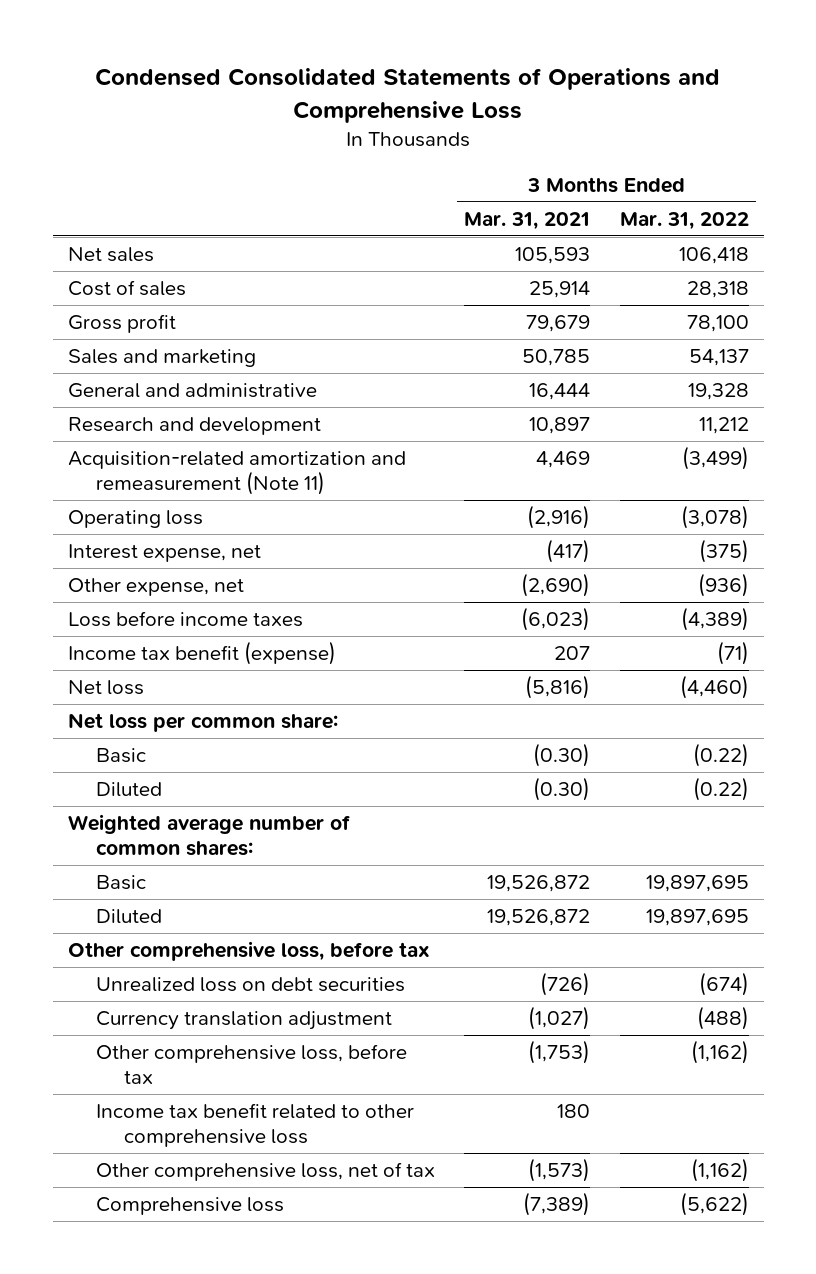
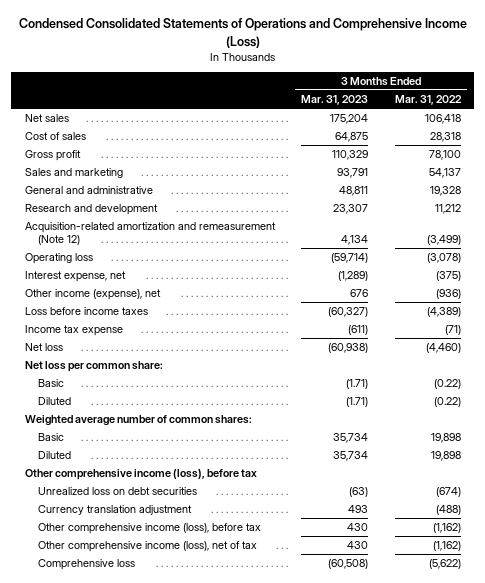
- Condensed Consolidated Statements of Operations and Comprehensive Loss
+ Condensed Consolidated Statements of Operations and Comprehensive Income (Loss)
- | 3 Months Ended Mar. 31, 2021 | 3 Months Ended Mar. 31, 2022
+ | 3 Months Ended Mar. 31, 2023 | 3 Months Ended Mar. 31, 2022
- Acquisition-related amortization and remeasurement (Note 11) | 4,469 | (3,499)
+ Acquisition-related amortization and remeasurement (Note 12) | 4,134 | (3,499)
- Other expense, net | (2,690) | (936)
+ Other income (expense), net | 676 | (936)
- Income tax benefit (expense) | 207 | (71)
+ Income tax expense | (611) | (71)
- Basic | 19,526,872 | 19,897,695
- Diluted | 19,526,872 | 19,897,695
- Other comprehensive loss, before tax
+ Basic | 35,734 | 19,898
+ Diluted | 35,734 | 19,898
+ Other comprehensive income (loss), before tax
- Other comprehensive loss, before tax | (1,753) | (1,162)
- Income tax benefit related to other comprehensive loss | 180 |
- Other comprehensive loss, net of tax | (1,573) | (1,162)
+ Other comprehensive income (loss), before tax | 430 | (1,162)
+ Other comprehensive income (loss), net of tax | 430 | (1,162)

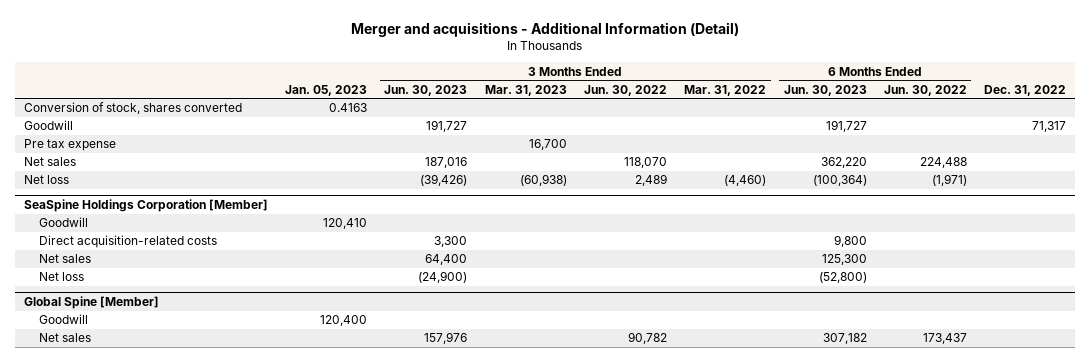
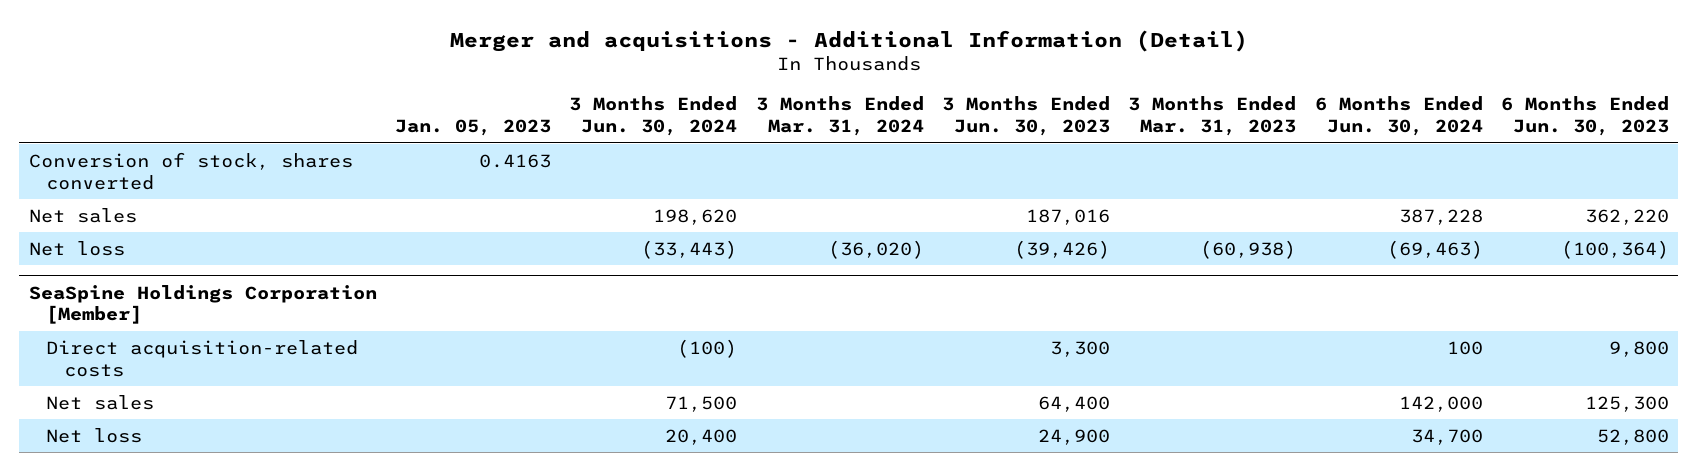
- | Jan. 05, 2023 | 3 Months Ended Jun. 30, 2023 | 3 Months Ended Mar. 31, 2023 | 3 Months Ended Jun. 30, 2022 | 3 Months Ended Mar. 31, 2022 | 6 Months Ended Jun. 30, 2023 | 6 Months Ended Jun. 30, 2022 | Dec. 31, 2022
+ | Jan. 05, 2023 | 3 Months Ended Jun. 30, 2024 | 3 Months Ended Mar. 31, 2024 | 3 Months Ended Jun. 30, 2023 | 3 Months Ended Mar. 31, 2023 | 6 Months Ended Jun. 30, 2024 | 6 Months Ended Jun. 30, 2023
- Goodwill | | 191,727 | | | | 191,727 | | 71,317
- Pre tax expense | | | 16,700 | | | | |
@ SeaSpine Holdings Corporation [Member]
- Goodwill | 120,410 | | | | | | |
- Net loss | | (24,900) | | | | (52,800) | |
- Global Spine [Member]
- Goodwill | 120,400 | | | | | | |
- Net sales | | 157,976 | | 90,782 | | 307,182 | 173,437 |
@ SeaSpine Holdings Corporation [Member]
+ Net loss | | 20,400 | | 24,900 | | 34,700 | 52,800

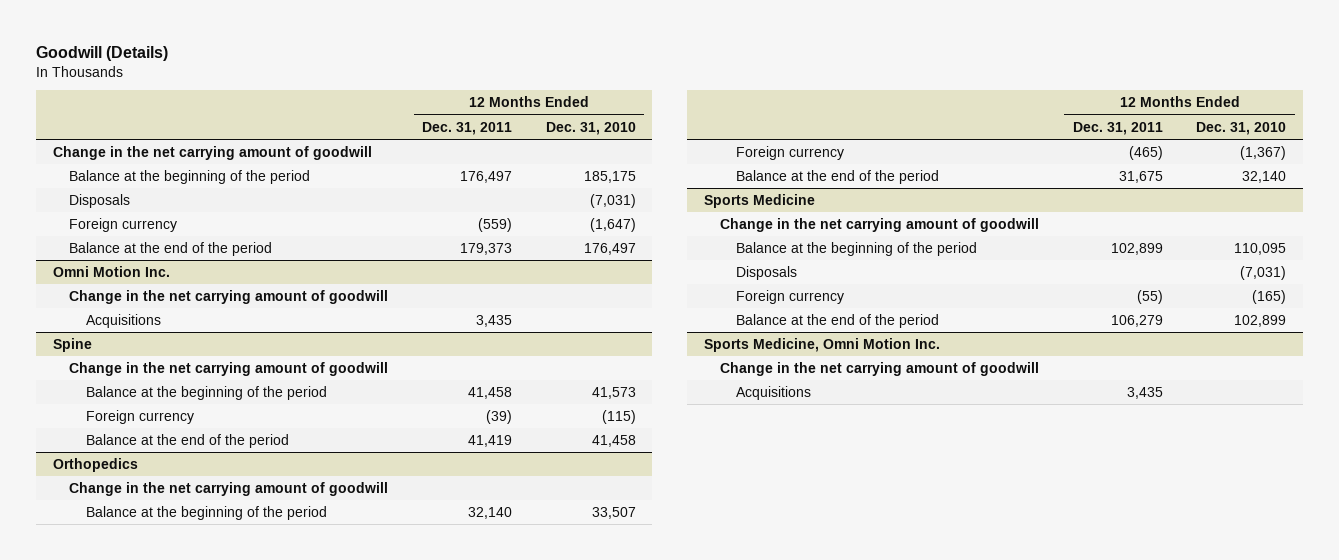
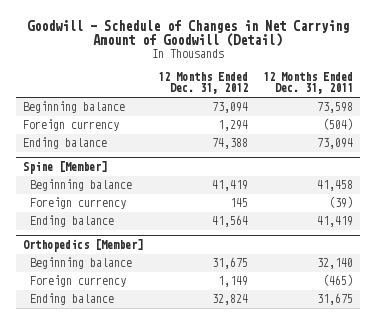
- Goodwill (Details)
+ Goodwill - Schedule of Changes in Net Carrying Amount of Goodwill (Detail)
- | 12 Months Ended Dec. 31, 2011 | 12 Months Ended Dec. 31, 2010
+ | 12 Months Ended Dec. 31, 2012 | 12 Months Ended Dec. 31, 2011
- Change in the net carrying amount of goodwill
- Balance at the beginning of the period | 176,497 | 185,175
- Disposals | | (7,031)
- Foreign currency | (559) | (1,647)
- Balance at the end of the period | 179,373 | 176,497
- Omni Motion Inc.
- Change in the net carrying amount of goodwill
- Acquisitions | 3,435 |
- Spine
- Change in the net carrying amount of goodwill
- Balance at the beginning of the period | 41,458 | 41,573
+ Beginning balance | 73,094 | 73,598
+ Foreign currency | 1,294 | (504)
+ Ending balance | 74,388 | 73,094
+ Spine [Member]
+ Beginning balance | 41,419 | 41,458
- Balance at the end of the period | 41,419 | 41,458
- Orthopedics
- Change in the net carrying amount of goodwill
- Balance at the beginning of the period | 32,140 | 33,507
+ Ending balance | 41,564 | 41,419
+ Orthopedics [Member]
+ Beginning balance | 31,675 | 32,140
- Balance at the end of the period | 31,675 | 32,140
- Sports Medicine
- Change in the net carrying amount of goodwill
- Balance at the beginning of the period | 102,899 | 110,095
- Disposals | | (7,031)
- Foreign currency | (55) | (165)
- Balance at the end of the period | 106,279 | 102,899
- Sports Medicine, Omni Motion Inc.
- Change in the net carrying amount of goodwill
- Acquisitions | 3,435 |
+ Ending balance | 32,824 | 31,675

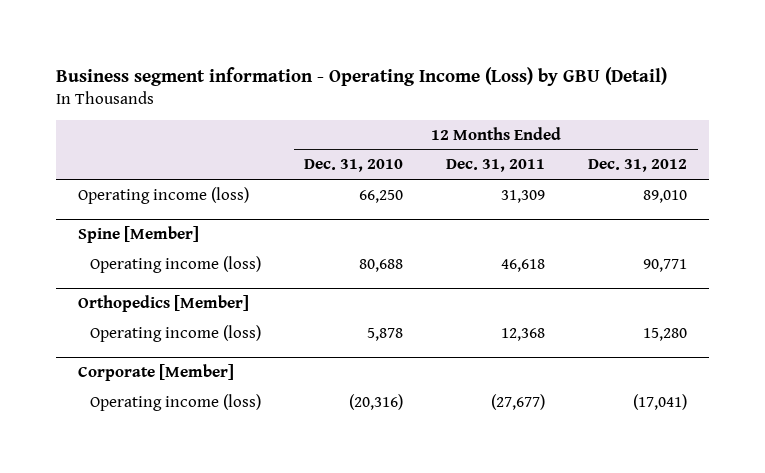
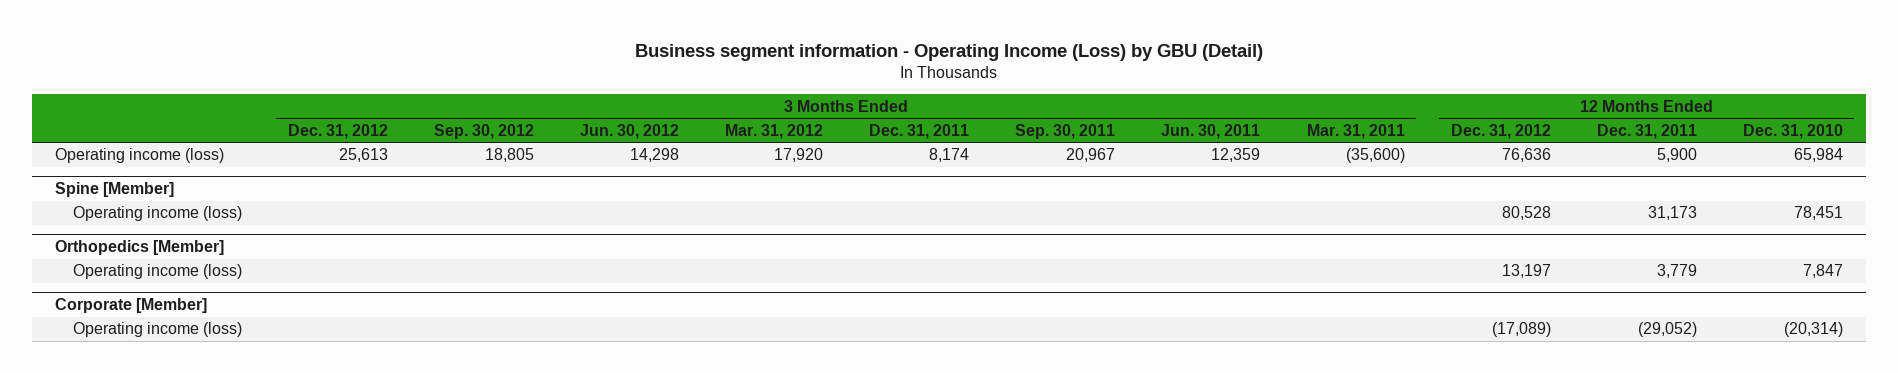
- | 12 Months Ended Dec. 31, 2010 | 12 Months Ended Dec. 31, 2011 | 12 Months Ended Dec. 31, 2012
+ | 3 Months Ended Dec. 31, 2012 | 3 Months Ended Sep. 30, 2012 | 3 Months Ended Jun. 30, 2012 | 3 Months Ended Mar. 31, 2012 | 3 Months Ended Dec. 31, 2011 | 3 Months Ended Sep. 30, 2011 | 3 Months Ended Jun. 30, 2011 | 3 Months Ended Mar. 31, 2011 | 12 Months Ended Dec. 31, 2012 | 12 Months Ended Dec. 31, 2011 | 12 Months Ended Dec. 31, 2010
- Operating income (loss) | 66,250 | 31,309 | 89,010
+ Operating income (loss) | 25,613 | 18,805 | 14,298 | 17,920 | 8,174 | 20,967 | 12,359 | (35,600) | 76,636 | 5,900 | 65,984
@ Spine [Member]
- Operating income (loss) | 80,688 | 46,618 | 90,771
+ Operating income (loss) | | | | | | | | | 80,528 | 31,173 | 78,451
@ Orthopedics [Member]
- Operating income (loss) | 5,878 | 12,368 | 15,280
+ Operating income (loss) | | | | | | | | | 13,197 | 3,779 | 7,847
@ Corporate [Member]
- Operating income (loss) | (20,316) | (27,677) | (17,041)
+ Operating income (loss) | | | | | | | | | (17,089) | (29,052) | (20,314)

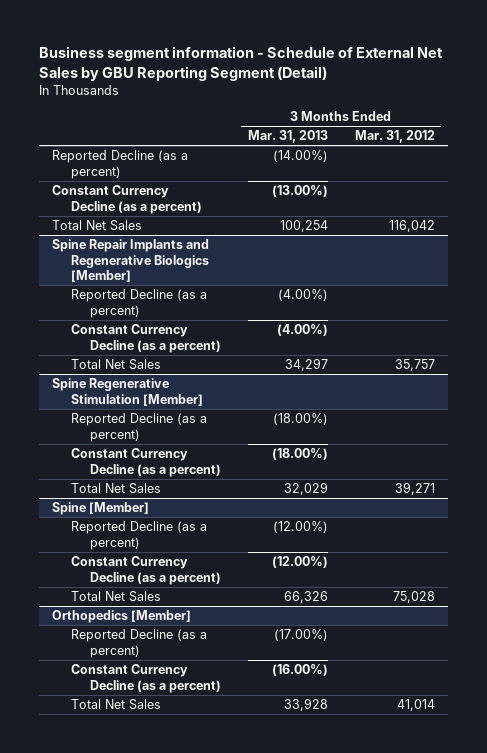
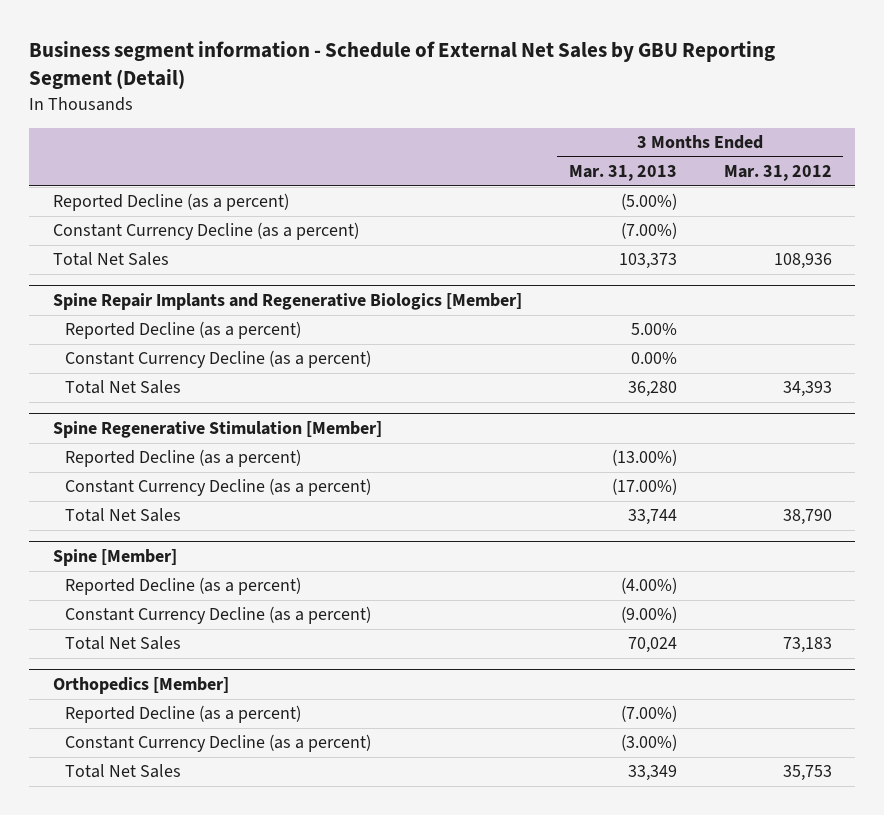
- Reported Decline (as a percent) | (14.00%) |
- Constant Currency Decline (as a percent) | (13.00%) |
- Total Net Sales | 100,254 | 116,042
+ Reported Decline (as a percent) | (5.00%) |
+ Constant Currency Decline (as a percent) | (7.00%) |
+ Total Net Sales | 103,373 | 108,936
@ Spine Repair Implants and Regenerative Biologics [Member]
- Reported Decline (as a percent) | (4.00%) |
- Constant Currency Decline (as a percent) | (4.00%) |
- Total Net Sales | 34,297 | 35,757
+ Reported Decline (as a percent) | 5.00% |
+ Constant Currency Decline (as a percent) | 0.00% |
+ Total Net Sales | 36,280 | 34,393
@ Spine Regenerative Stimulation [Member]
- Reported Decline (as a percent) | (18.00%) |
- Constant Currency Decline (as a percent) | (18.00%) |
- Total Net Sales | 32,029 | 39,271
+ Reported Decline (as a percent) | (13.00%) |
+ Constant Currency Decline (as a percent) | (17.00%) |
+ Total Net Sales | 33,744 | 38,790
@ Spine [Member]
- Reported Decline (as a percent) | (12.00%) |
- Constant Currency Decline (as a percent) | (12.00%) |
- Total Net Sales | 66,326 | 75,028
+ Reported Decline (as a percent) | (4.00%) |
+ Constant Currency Decline (as a percent) | (9.00%) |
+ Total Net Sales | 70,024 | 73,183
@ Orthopedics [Member]
- Reported Decline (as a percent) | (17.00%) |
- Constant Currency Decline (as a percent) | (16.00%) |
- Total Net Sales | 33,928 | 41,014
+ Reported Decline (as a percent) | (7.00%) |
+ Constant Currency Decline (as a percent) | (3.00%) |
+ Total Net Sales | 33,349 | 35,753

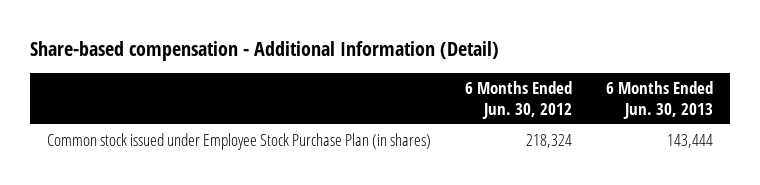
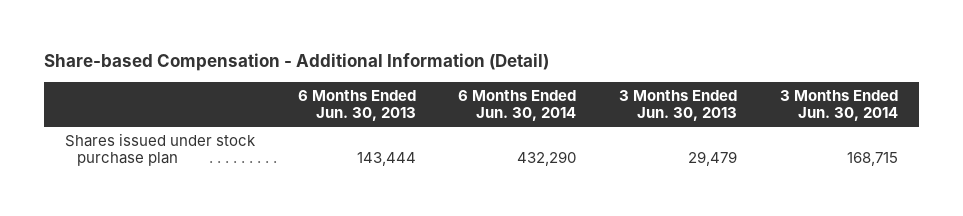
- Share-based compensation - Additional Information (Detail)
+ Share-based Compensation - Additional Information (Detail)
- | 6 Months Ended Jun. 30, 2012 | 6 Months Ended Jun. 30, 2013
+ | 6 Months Ended Jun. 30, 2013 | 6 Months Ended Jun. 30, 2014 | 3 Months Ended Jun. 30, 2013 | 3 Months Ended Jun. 30, 2014
- Common stock issued under Employee Stock Purchase Plan (in shares) | 218,324 | 143,444
+ Shares issued under stock purchase plan | 143,444 | 432,290 | 29,479 | 168,715

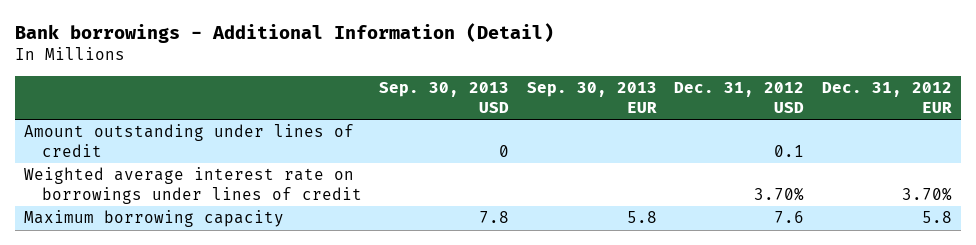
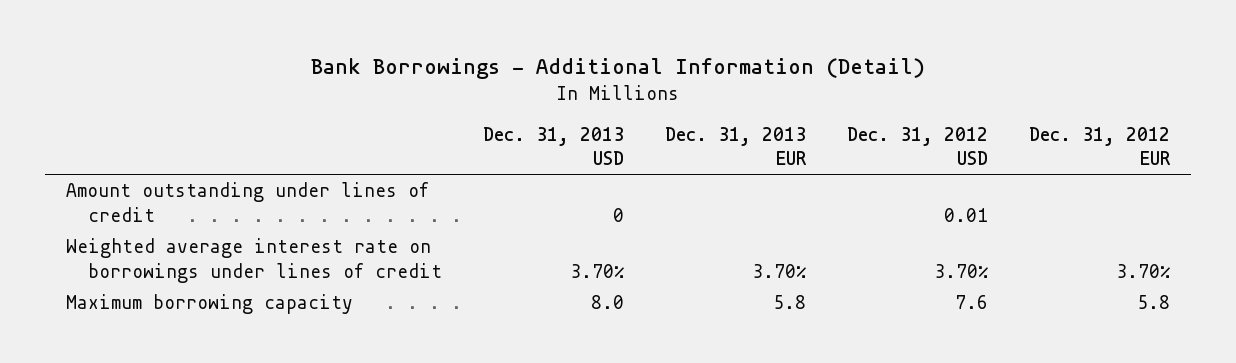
- Bank borrowings - Additional Information (Detail)
+ Bank Borrowings - Additional Information (Detail)
- | Sep. 30, 2013 USD | Sep. 30, 2013 EUR | Dec. 31, 2012 USD | Dec. 31, 2012 EUR
+ | Dec. 31, 2013 USD | Dec. 31, 2013 EUR | Dec. 31, 2012 USD | Dec. 31, 2012 EUR
- Amount outstanding under lines of credit | 0 | | 0.1 |
+ Amount outstanding under lines of credit | 0 | | 0.01 |

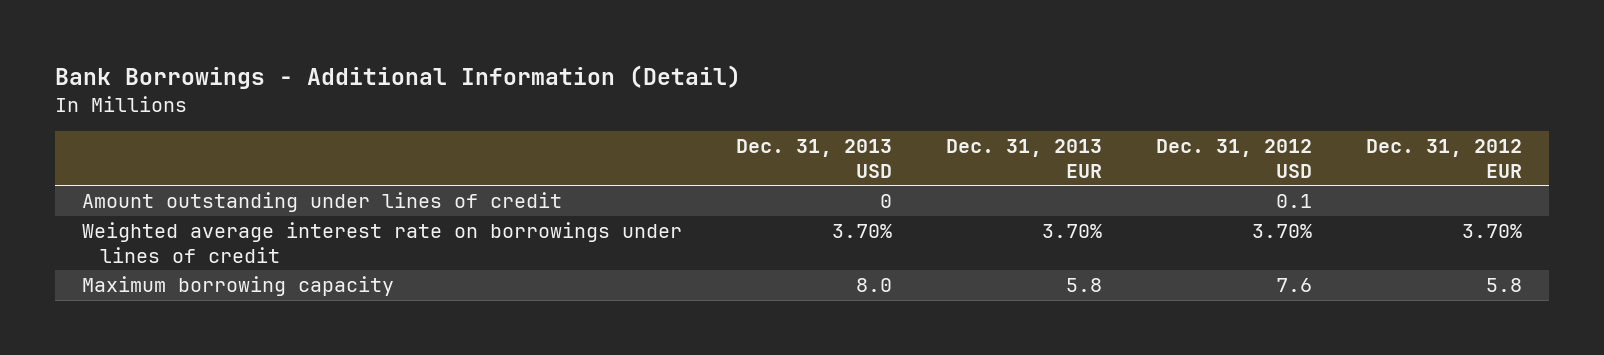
- Amount outstanding under lines of credit | 0 | | 0.01 |
+ Amount outstanding under lines of credit | 0 | | 0.1 |

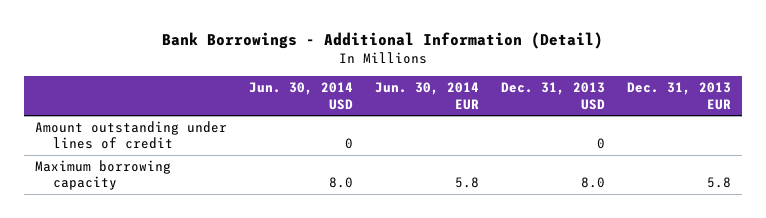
- | Dec. 31, 2013 USD | Dec. 31, 2013 EUR | Dec. 31, 2012 USD | Dec. 31, 2012 EUR
+ | Jun. 30, 2014 USD | Jun. 30, 2014 EUR | Dec. 31, 2013 USD | Dec. 31, 2013 EUR
- Weighted average interest rate on borrowings under lines of credit | 3.70% | 3.70% | 3.70% | 3.70%

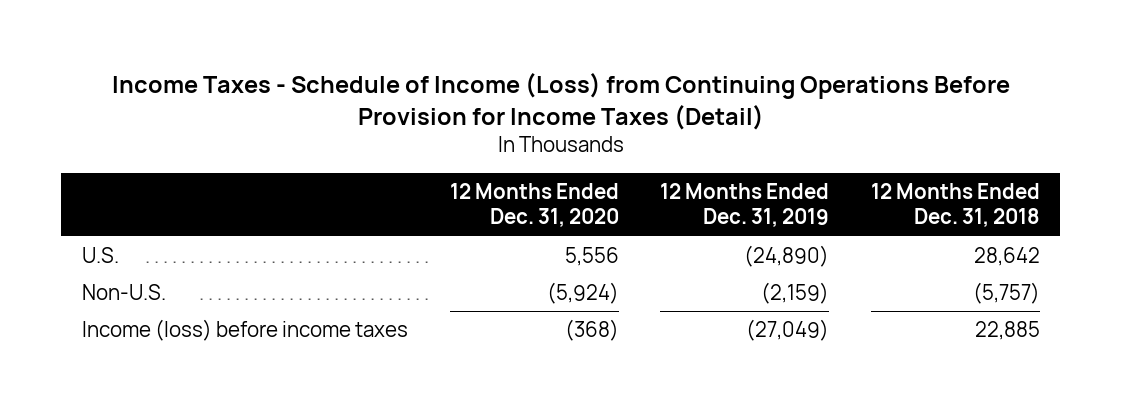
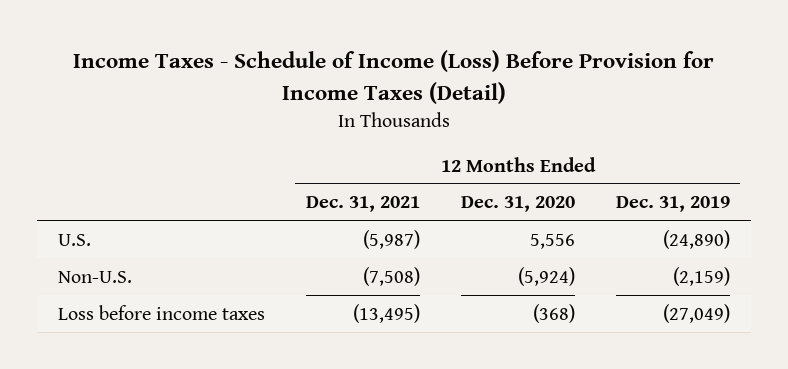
- Income Taxes - Schedule of Income (Loss) from Continuing Operations Before Provision for Income Taxes (Detail)
+ Income Taxes - Schedule of Income (Loss) Before Provision for Income Taxes (Detail)
- | 12 Months Ended Dec. 31, 2020 | 12 Months Ended Dec. 31, 2019 | 12 Months Ended Dec. 31, 2018
+ | 12 Months Ended Dec. 31, 2021 | 12 Months Ended Dec. 31, 2020 | 12 Months Ended Dec. 31, 2019
- Income (loss) before income taxes | (368) | (27,049) | 22,885
+ Loss before income taxes | (13,495) | (368) | (27,049)

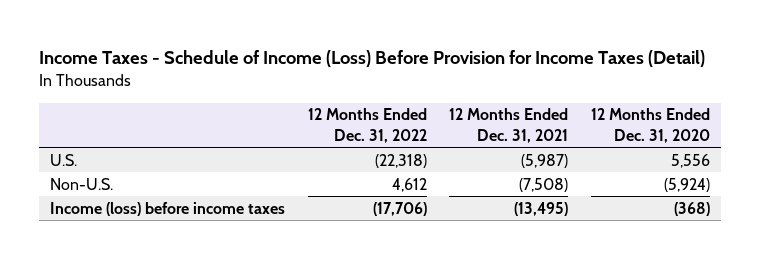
- | 12 Months Ended Dec. 31, 2021 | 12 Months Ended Dec. 31, 2020 | 12 Months Ended Dec. 31, 2019
+ | 12 Months Ended Dec. 31, 2022 | 12 Months Ended Dec. 31, 2021 | 12 Months Ended Dec. 31, 2020
- Loss before income taxes | (13,495) | (368) | (27,049)
+ Income (loss) before income taxes | (17,706) | (13,495) | (368)

